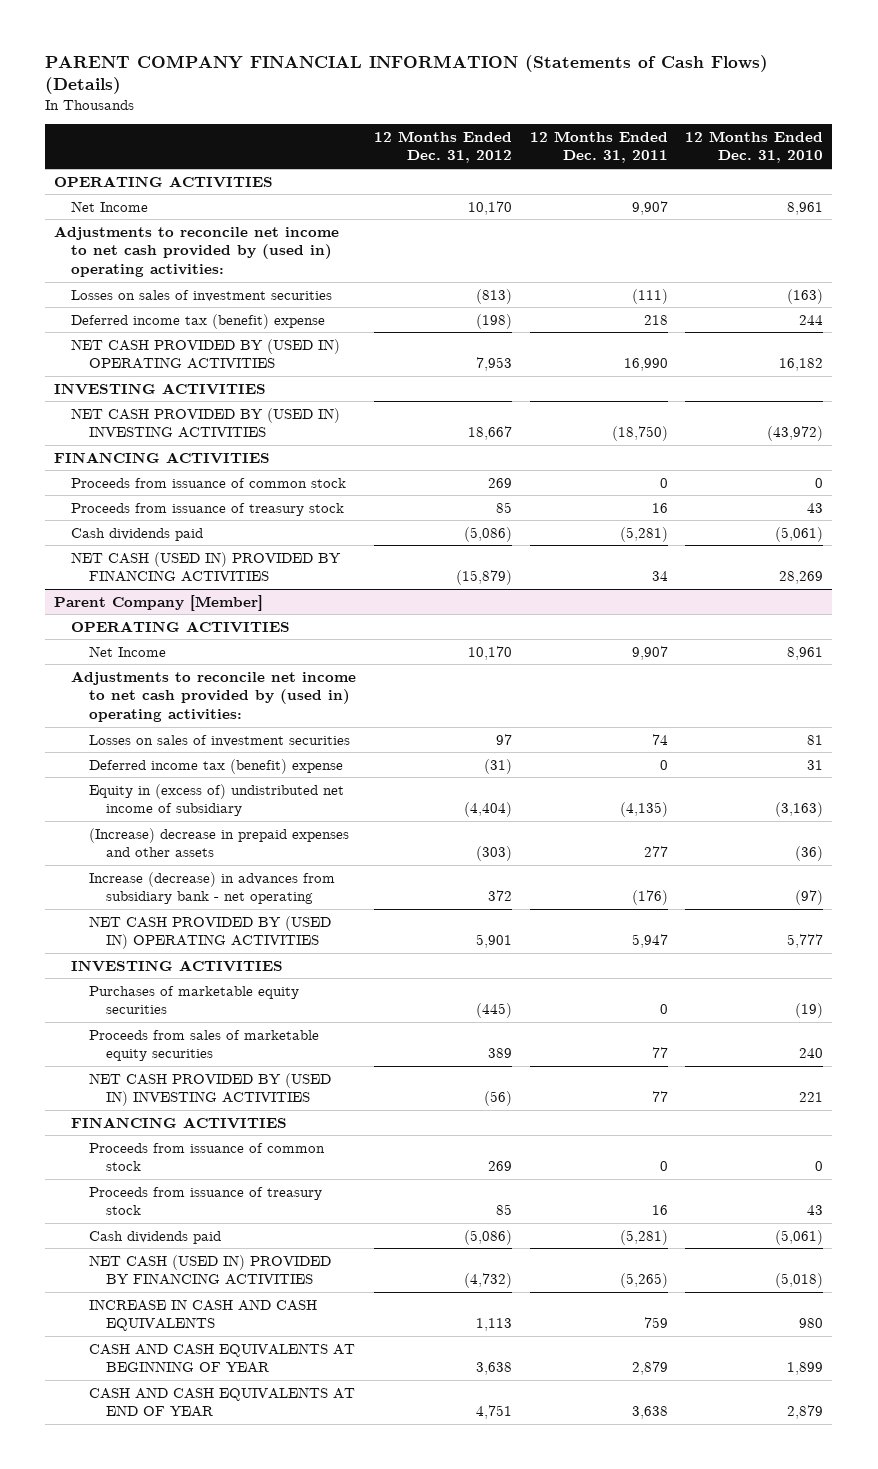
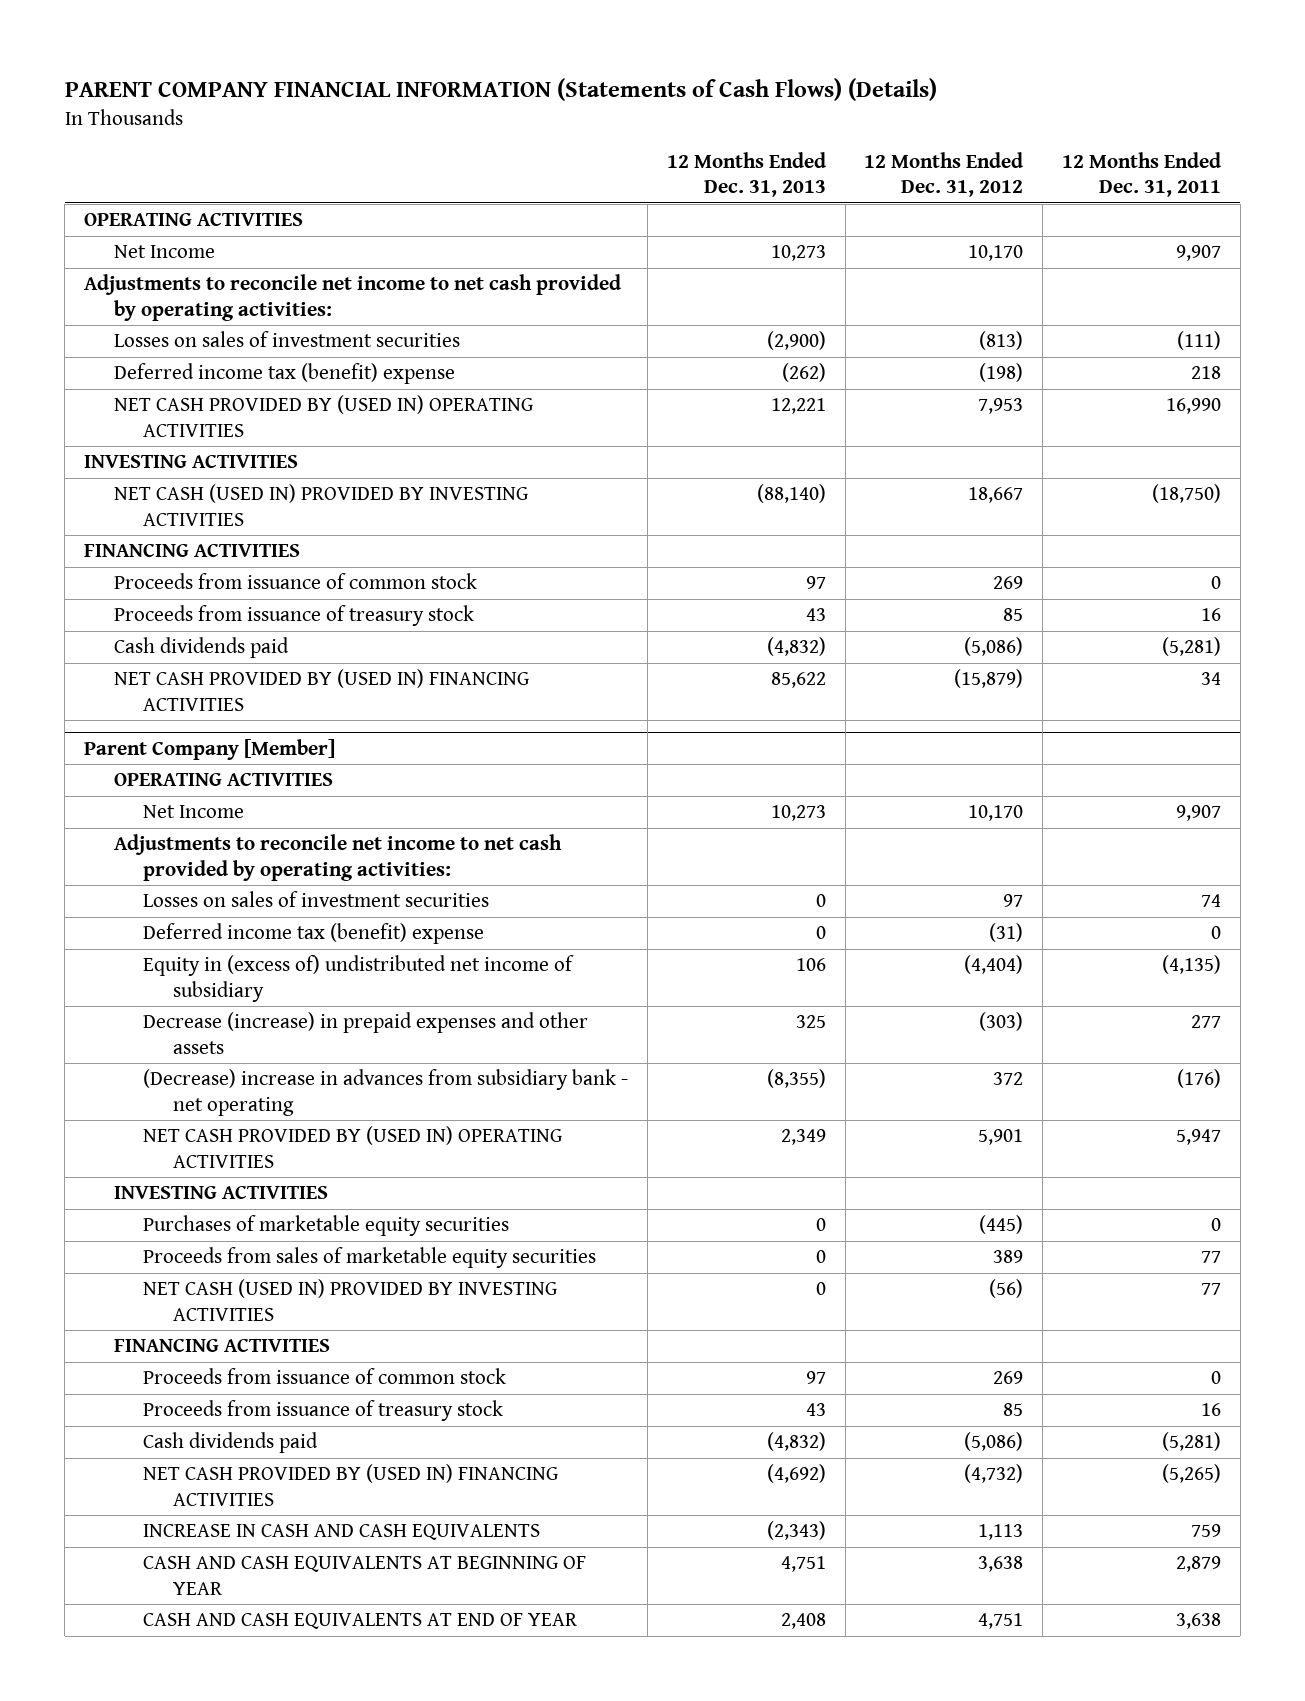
- | 12 Months Ended Dec. 31, 2012 | 12 Months Ended Dec. 31, 2011 | 12 Months Ended Dec. 31, 2010
+ | 12 Months Ended Dec. 31, 2013 | 12 Months Ended Dec. 31, 2012 | 12 Months Ended Dec. 31, 2011
- Adjustments to reconcile net income to net cash provided by (used in) operating activities:
+ Adjustments to reconcile net income to net cash provided by operating activities:
- NET CASH PROVIDED BY (USED IN) INVESTING ACTIVITIES | 18,667 | (18,750) | (43,972)
+ NET CASH (USED IN) PROVIDED BY INVESTING ACTIVITIES | (88,140) | 18,667 | (18,750)
- NET CASH (USED IN) PROVIDED BY FINANCING ACTIVITIES | (15,879) | 34 | 28,269
+ NET CASH PROVIDED BY (USED IN) FINANCING ACTIVITIES | 85,622 | (15,879) | 34
@ Parent Company [Member]
- Adjustments to reconcile net income to net cash provided by (used in) operating activities:
+ Adjustments to reconcile net income to net cash provided by operating activities:
- (Increase) decrease in prepaid expenses and other assets | (303) | 277 | (36)
- Increase (decrease) in advances from subsidiary bank - net operating | 372 | (176) | (97)
+ Decrease (increase) in prepaid expenses and other assets | 325 | (303) | 277
+ (Decrease) increase in advances from subsidiary bank - net operating | (8,355) | 372 | (176)
- NET CASH PROVIDED BY (USED IN) INVESTING ACTIVITIES | (56) | 77 | 221
+ NET CASH (USED IN) PROVIDED BY INVESTING ACTIVITIES | 0 | (56) | 77
- NET CASH (USED IN) PROVIDED BY FINANCING ACTIVITIES | (4,732) | (5,265) | (5,018)
+ NET CASH PROVIDED BY (USED IN) FINANCING ACTIVITIES | (4,692) | (4,732) | (5,265)

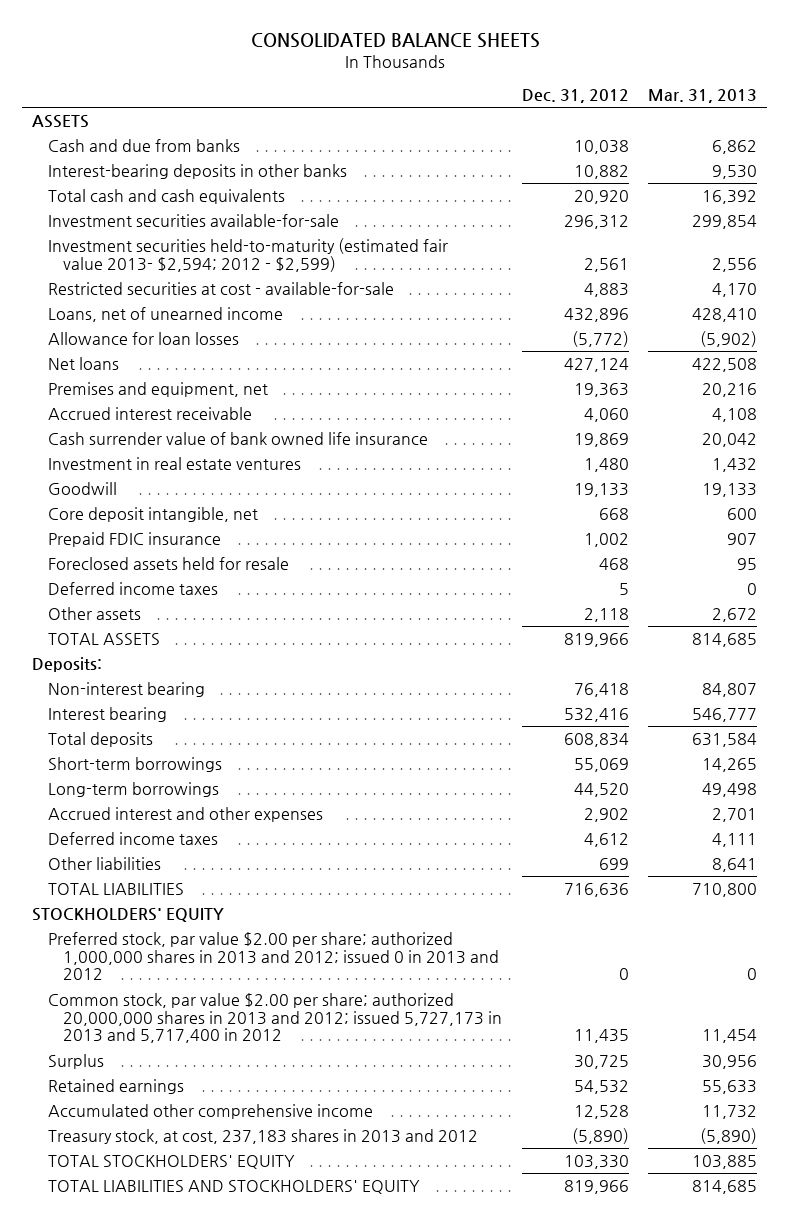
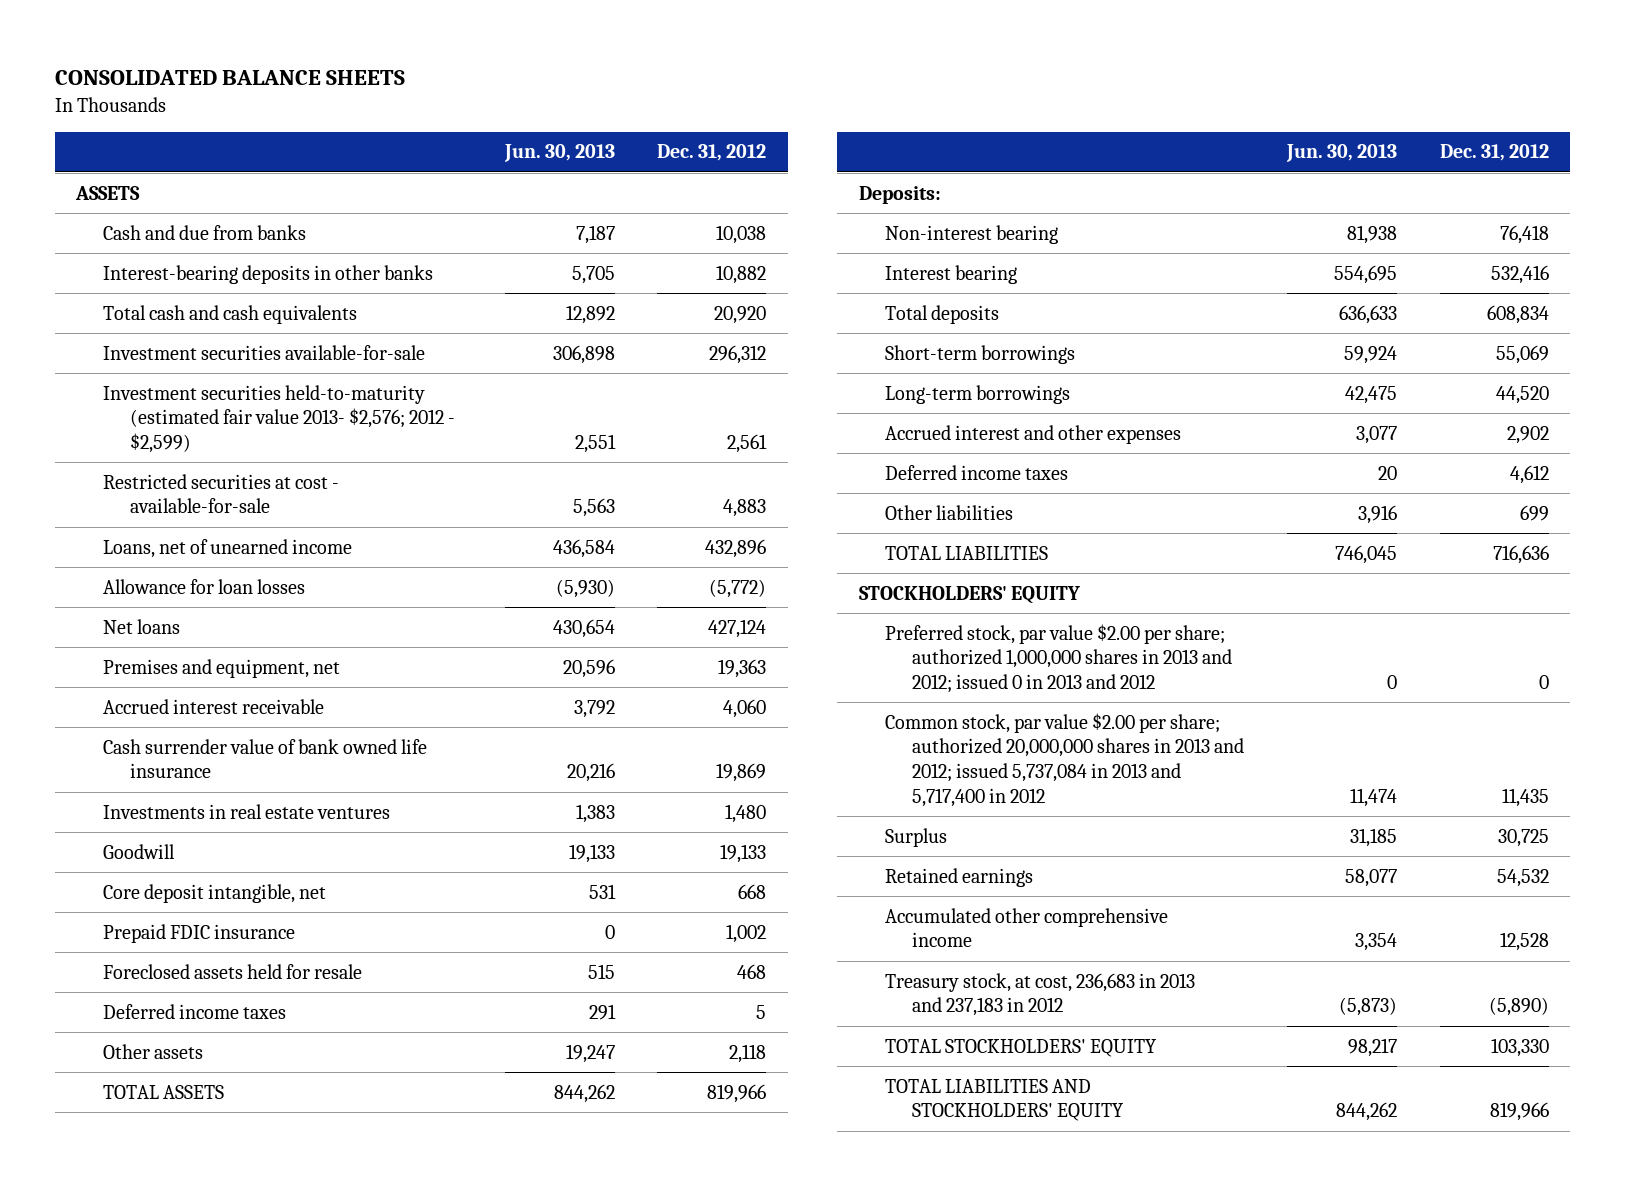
- | Dec. 31, 2012 | Mar. 31, 2013
+ | Jun. 30, 2013 | Dec. 31, 2012
- Investment securities held-to-maturity (estimated fair value 2013- $2,594; 2012 - $2,599) | 2,561 | 2,556
+ Investment securities held-to-maturity (estimated fair value 2013- $2,576; 2012 - $2,599) | 2,551 | 2,561
- Investment in real estate ventures | 1,480 | 1,432
+ Investments in real estate ventures | 1,383 | 1,480
- Common stock, par value $2.00 per share; authorized 20,000,000 shares in 2013 and 2012; issued 5,727,173 in 2013 and 5,717,400 in 2012 | 11,435 | 11,454
+ Common stock, par value $2.00 per share; authorized 20,000,000 shares in 2013 and 2012; issued 5,737,084 in 2013 and 5,717,400 in 2012 | 11,474 | 11,435
- Treasury stock, at cost, 237,183 shares in 2013 and 2012 | (5,890) | (5,890)
+ Treasury stock, at cost, 236,683 in 2013 and 237,183 in 2012 | (5,873) | (5,890)

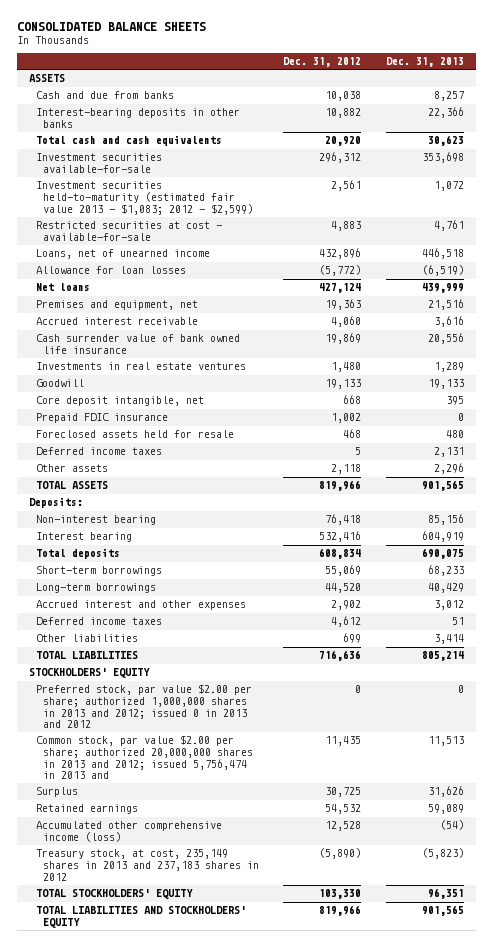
- | Jun. 30, 2013 | Dec. 31, 2012
+ | Dec. 31, 2012 | Dec. 31, 2013
- Investment securities held-to-maturity (estimated fair value 2013- $2,576; 2012 - $2,599) | 2,551 | 2,561
+ Investment securities held-to-maturity (estimated fair value 2013 - $1,083; 2012 - $2,599) | 2,561 | 1,072
- Common stock, par value $2.00 per share; authorized 20,000,000 shares in 2013 and 2012; issued 5,737,084 in 2013 and 5,717,400 in 2012 | 11,474 | 11,435
+ Common stock, par value $2.00 per share; authorized 20,000,000 shares in 2013 and 2012; issued 5,756,474 in 2013 and | 11,435 | 11,513
- Accumulated other comprehensive income | 3,354 | 12,528
- Treasury stock, at cost, 236,683 in 2013 and 237,183 in 2012 | (5,873) | (5,890)
+ Accumulated other comprehensive income (loss) | 12,528 | (54)
+ Treasury stock, at cost, 235,149 shares in 2013 and 237,183 shares in 2012 | (5,890) | (5,823)

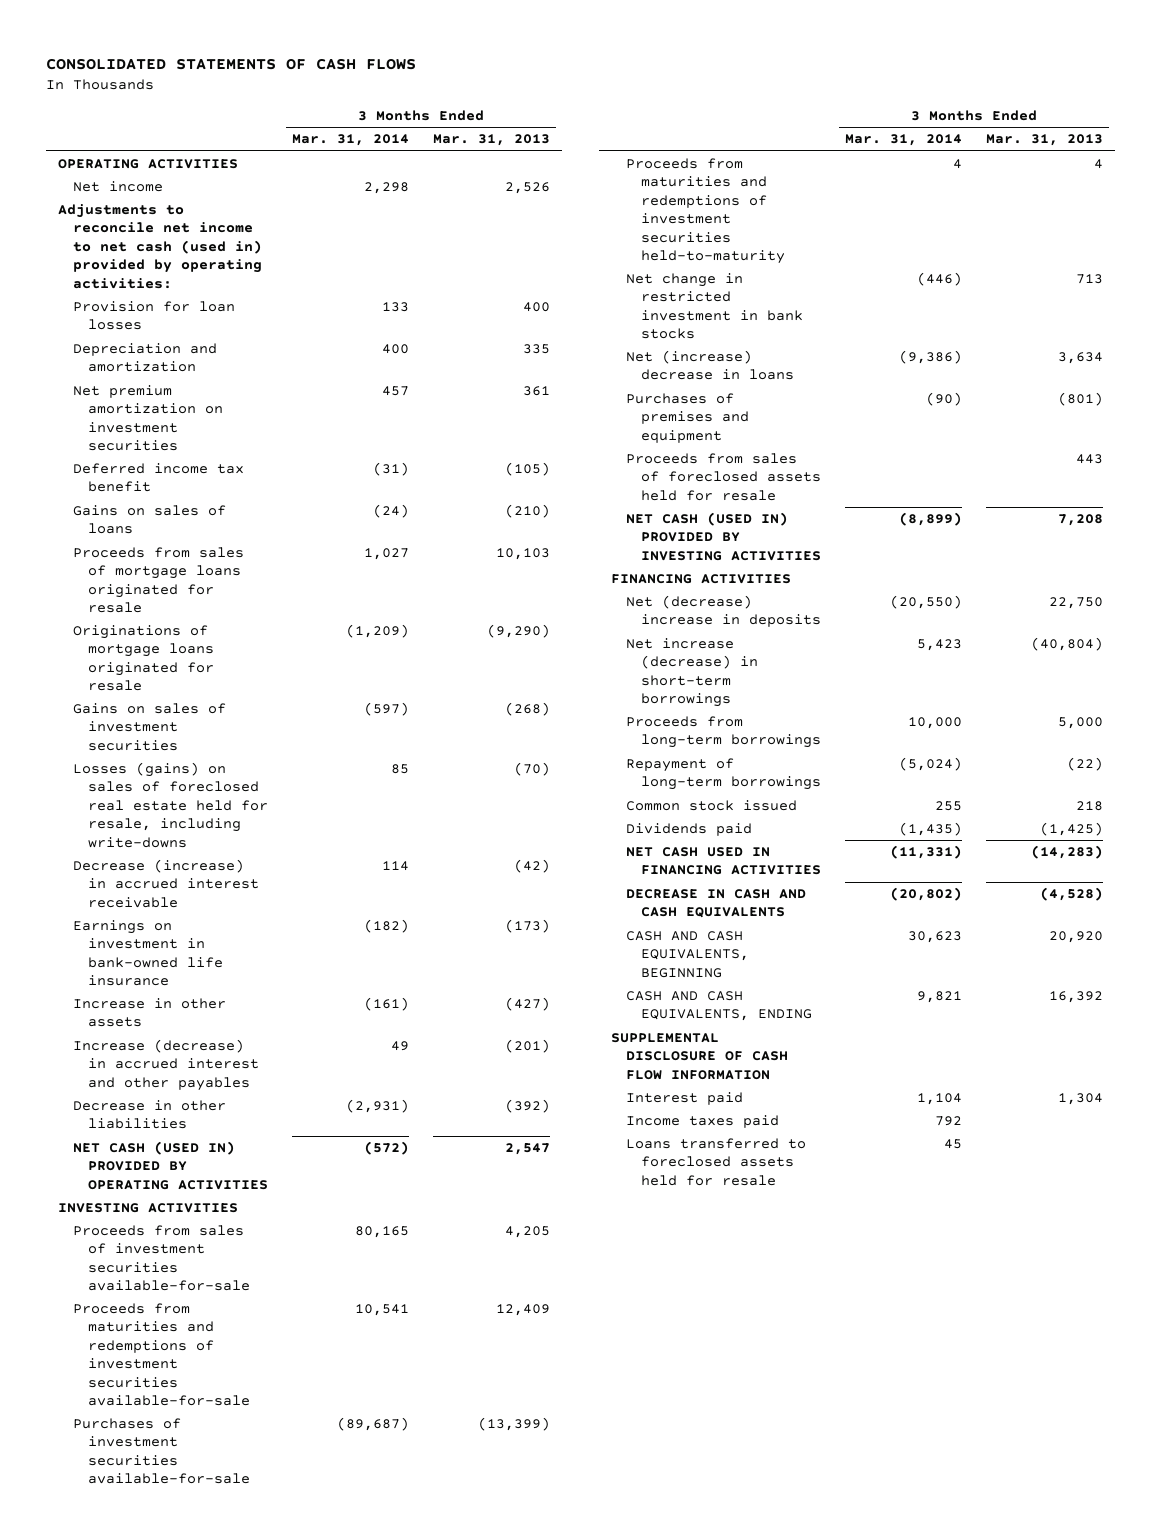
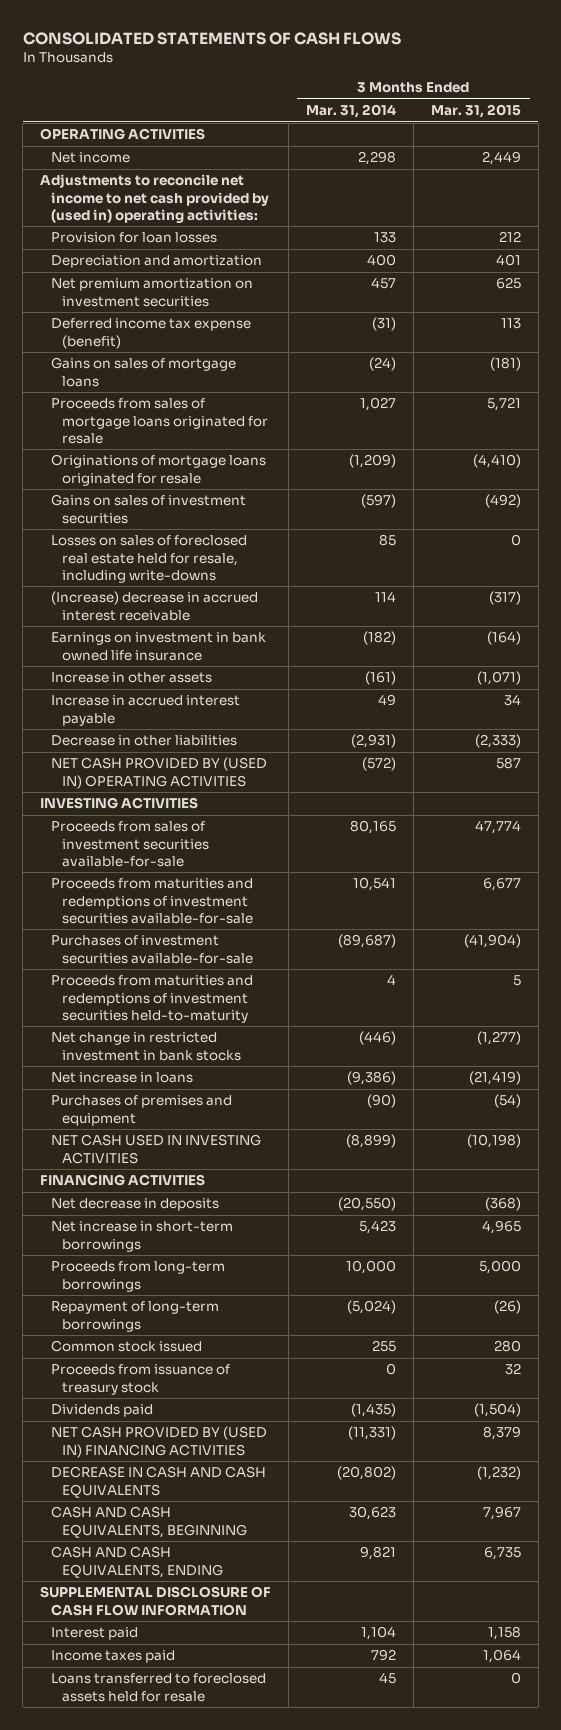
- | 3 Months Ended Mar. 31, 2014 | 3 Months Ended Mar. 31, 2013
+ | 3 Months Ended Mar. 31, 2014 | 3 Months Ended Mar. 31, 2015
- Adjustments to reconcile net income to net cash (used in) provided by operating activities:
+ Adjustments to reconcile net income to net cash provided by (used in) operating activities:
- Deferred income tax benefit | (31) | (105)
- Gains on sales of loans | (24) | (210)
+ Deferred income tax expense (benefit) | (31) | 113
+ Gains on sales of mortgage loans | (24) | (181)
- Losses (gains) on sales of foreclosed real estate held for resale, including write-downs | 85 | (70)
- Decrease (increase) in accrued interest receivable | 114 | (42)
- Earnings on investment in bank-owned life insurance | (182) | (173)
+ Losses on sales of foreclosed real estate held for resale, including write-downs | 85 | 0
+ (Increase) decrease in accrued interest receivable | 114 | (317)
+ Earnings on investment in bank owned life insurance | (182) | (164)
- Increase (decrease) in accrued interest and other payables | 49 | (201)
+ Increase in accrued interest payable | 49 | 34
- NET CASH (USED IN) PROVIDED BY OPERATING ACTIVITIES | (572) | 2,547
+ NET CASH PROVIDED BY (USED IN) OPERATING ACTIVITIES | (572) | 587
- Net (increase) decrease in loans | (9,386) | 3,634
+ Net increase in loans | (9,386) | (21,419)
- Proceeds from sales of foreclosed assets held for resale | | 443
- NET CASH (USED IN) PROVIDED BY INVESTING ACTIVITIES | (8,899) | 7,208
+ NET CASH USED IN INVESTING ACTIVITIES | (8,899) | (10,198)
- Net (decrease) increase in deposits | (20,550) | 22,750
- Net increase (decrease) in short-term borrowings | 5,423 | (40,804)
+ Net decrease in deposits | (20,550) | (368)
+ Net increase in short-term borrowings | 5,423 | 4,965
+ Proceeds from issuance of treasury stock | 0 | 32
- NET CASH USED IN FINANCING ACTIVITIES | (11,331) | (14,283)
+ NET CASH PROVIDED BY (USED IN) FINANCING ACTIVITIES | (11,331) | 8,379

